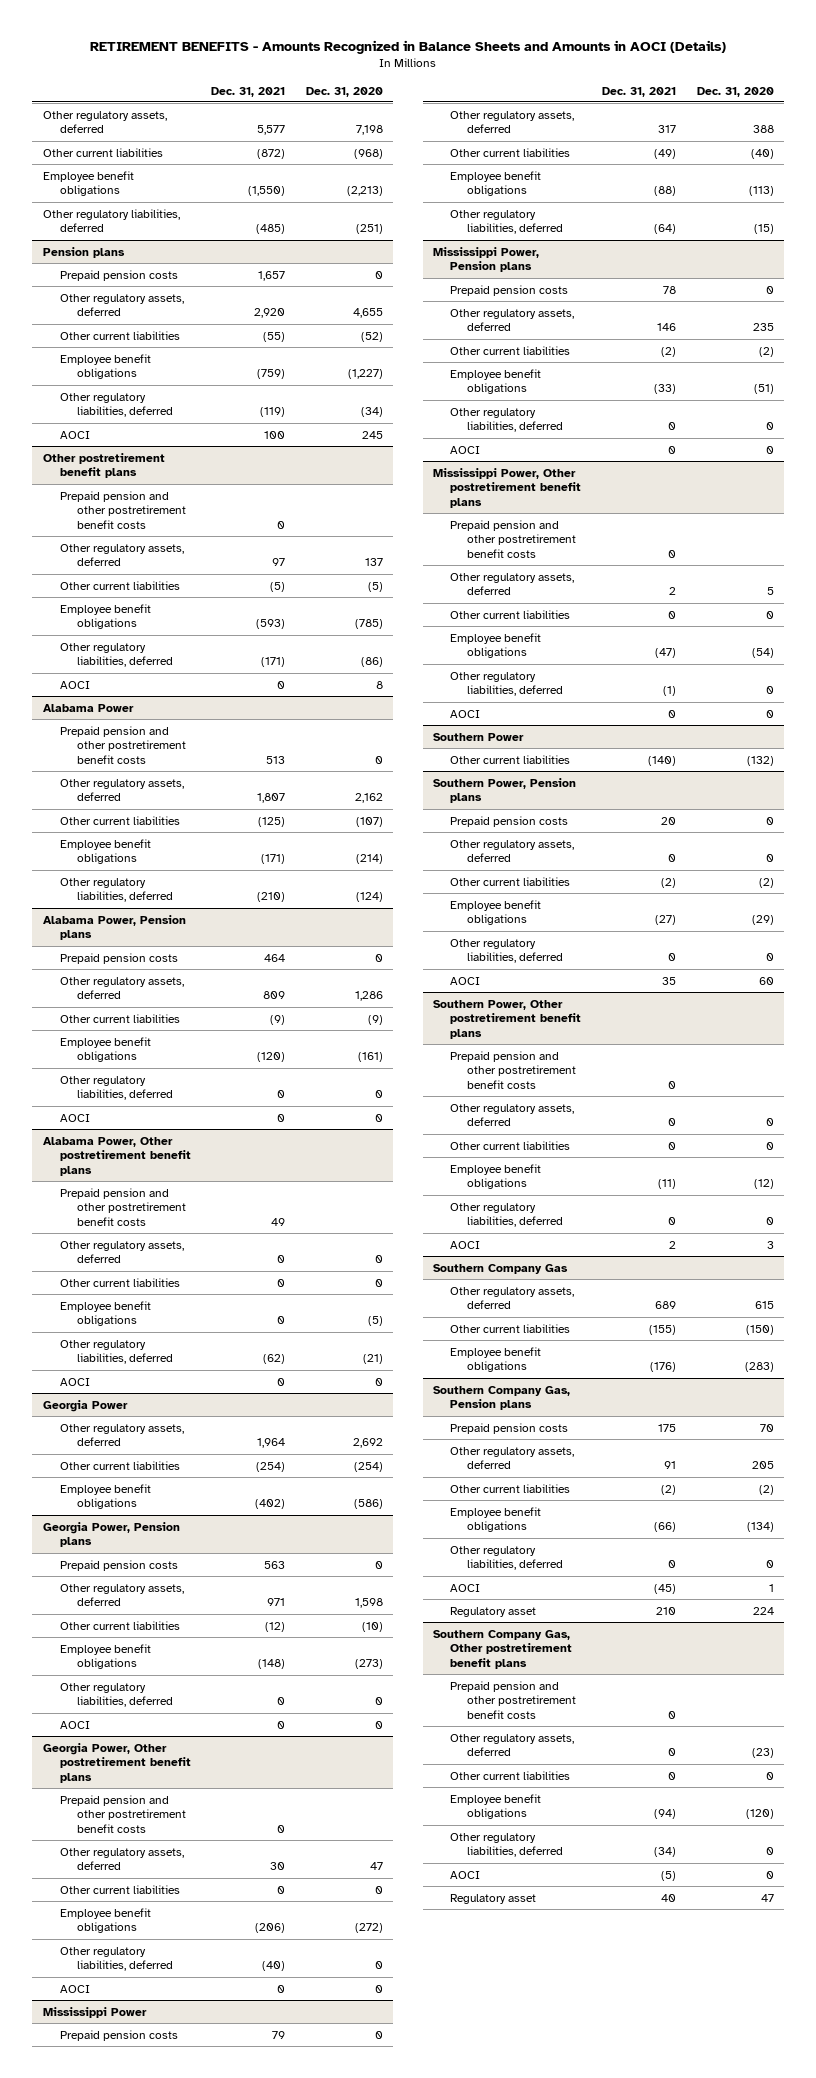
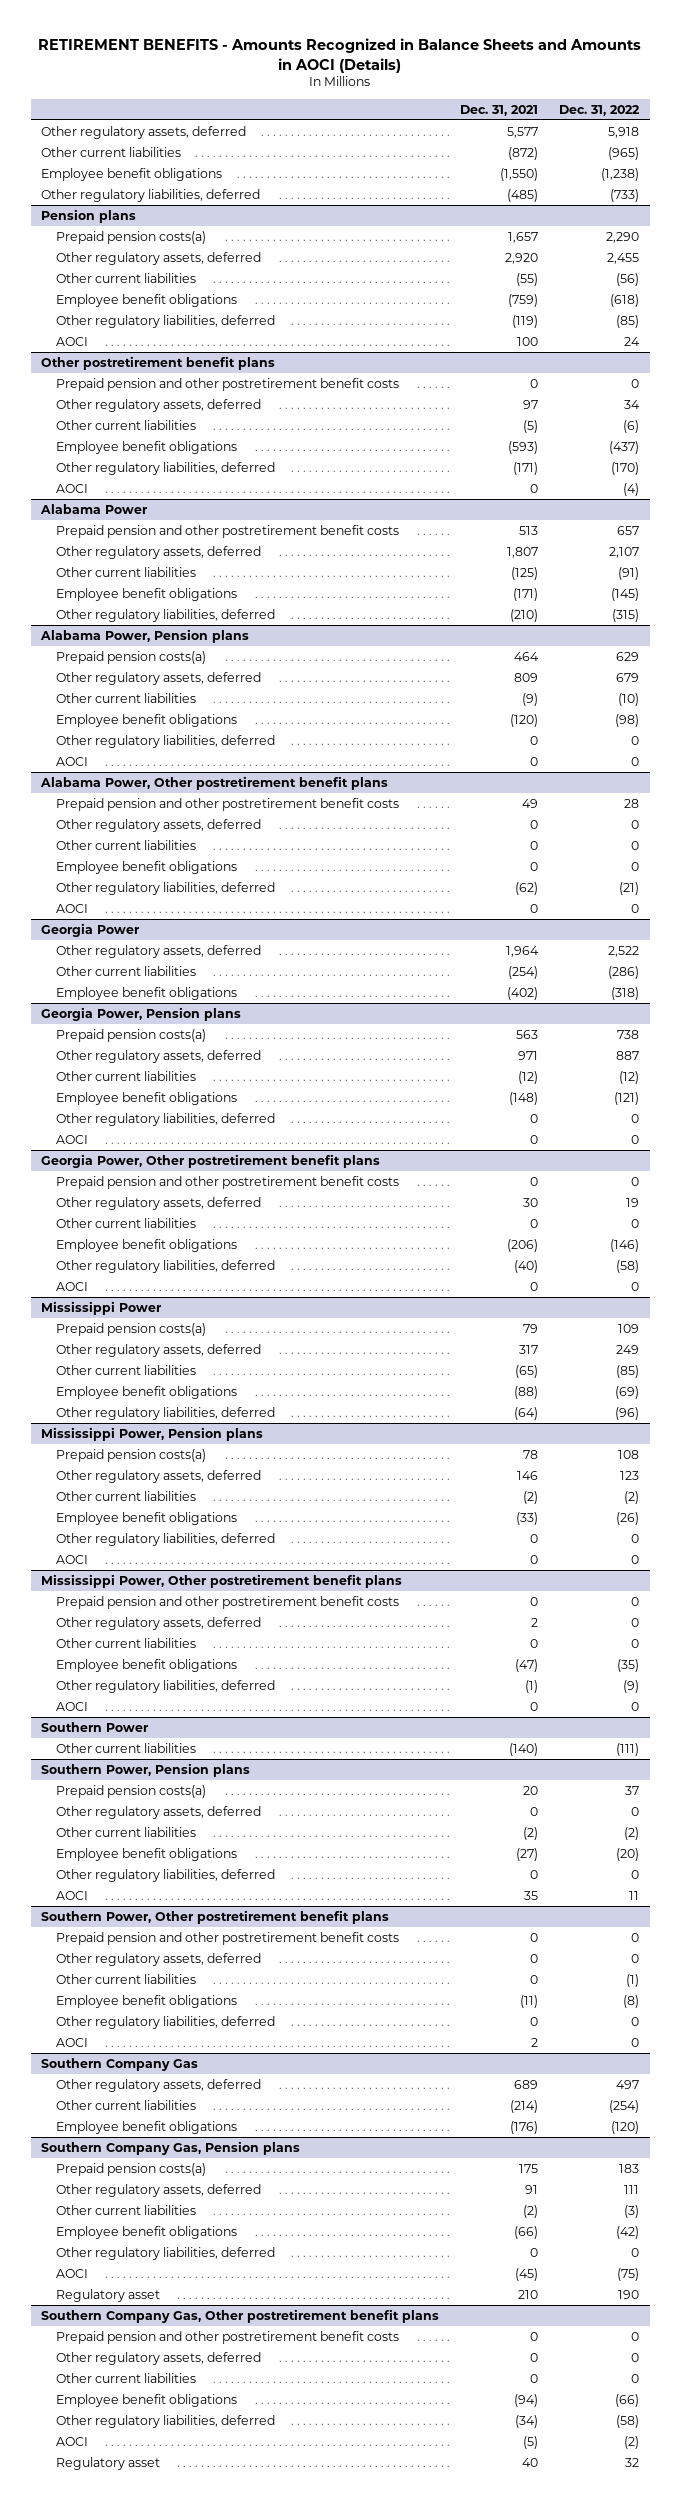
- | Dec. 31, 2021 | Dec. 31, 2020
+ | Dec. 31, 2021 | Dec. 31, 2022
@ Pension plans
- Prepaid pension costs | 1,657 | 0
+ Prepaid pension costs(a) | 1,657 | 2,290
@ Alabama Power, Pension plans
- Prepaid pension costs | 464 | 0
+ Prepaid pension costs(a) | 464 | 629
@ Georgia Power, Pension plans
- Prepaid pension costs | 563 | 0
+ Prepaid pension costs(a) | 563 | 738
@ Mississippi Power
- Prepaid pension costs | 79 | 0
+ Prepaid pension costs(a) | 79 | 109
- Other current liabilities | (49) | (40)
+ Other current liabilities | (65) | (85)
@ Mississippi Power, Pension plans
- Prepaid pension costs | 78 | 0
+ Prepaid pension costs(a) | 78 | 108
@ Southern Power, Pension plans
- Prepaid pension costs | 20 | 0
+ Prepaid pension costs(a) | 20 | 37
@ Southern Company Gas
- Other current liabilities | (155) | (150)
+ Other current liabilities | (214) | (254)
@ Southern Company Gas, Pension plans
- Prepaid pension costs | 175 | 70
+ Prepaid pension costs(a) | 175 | 183

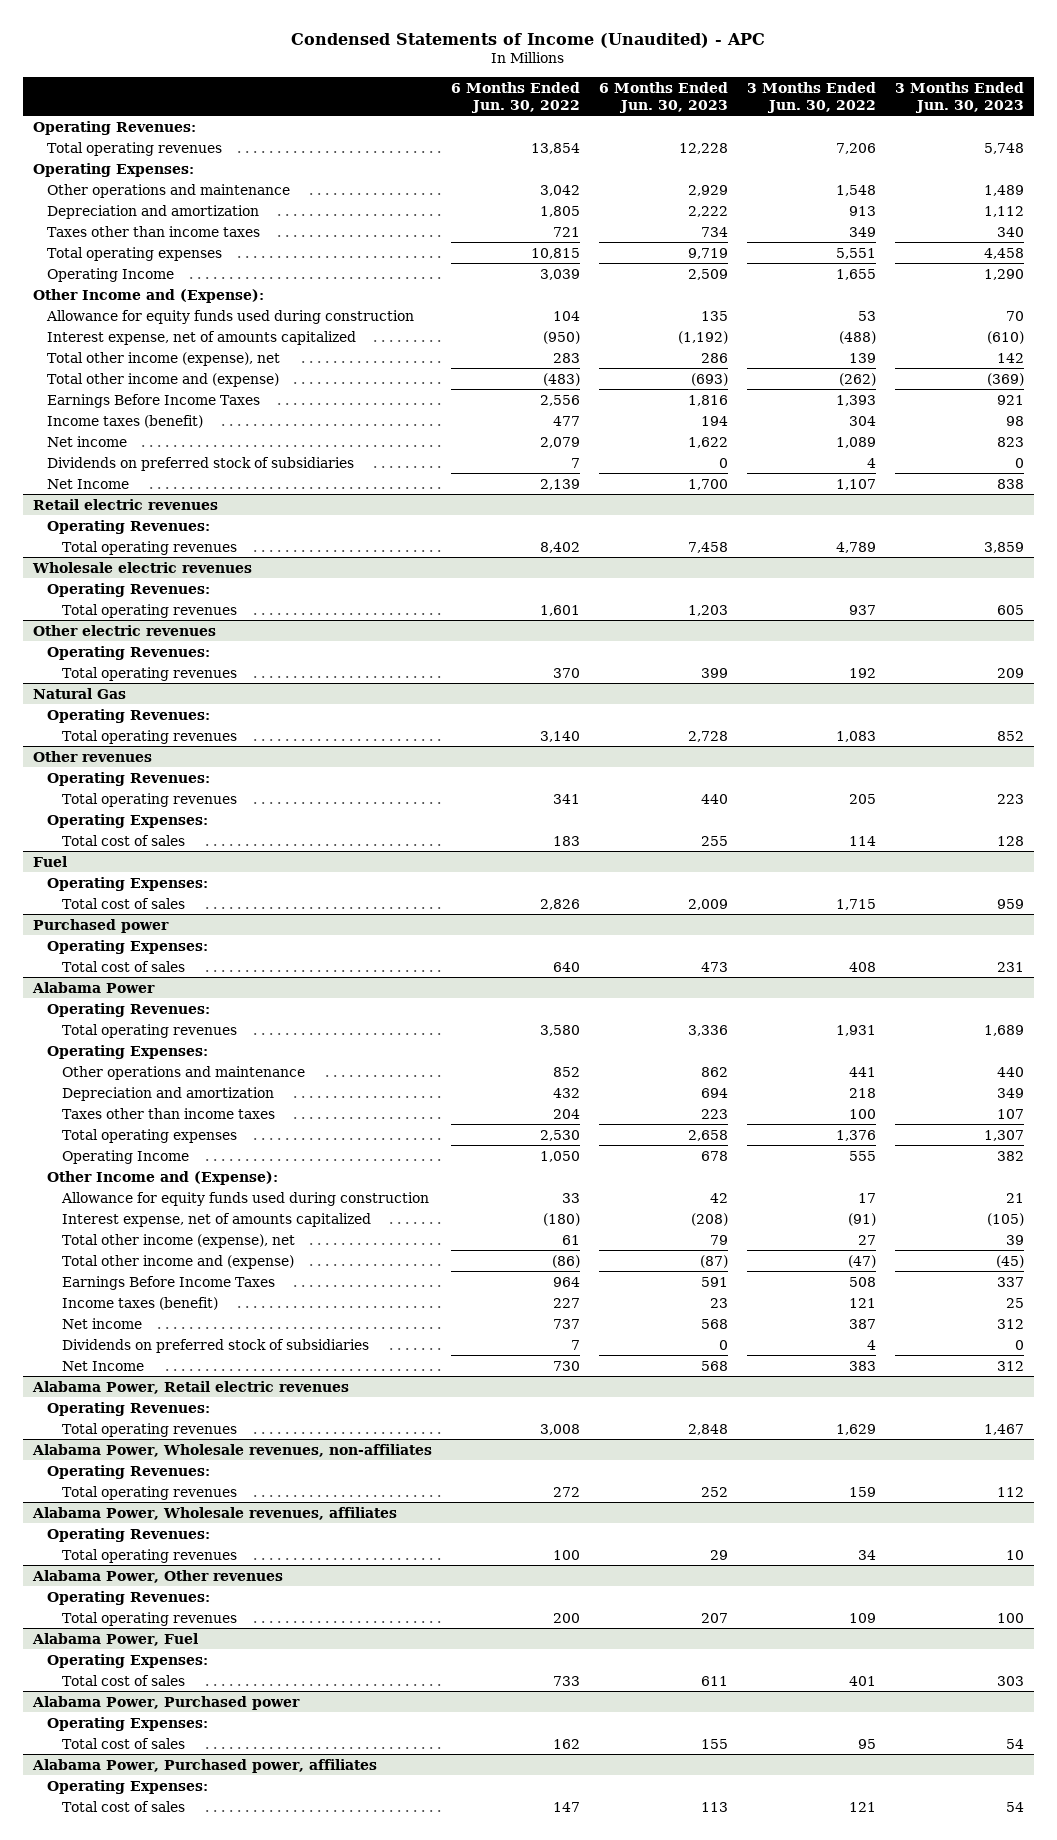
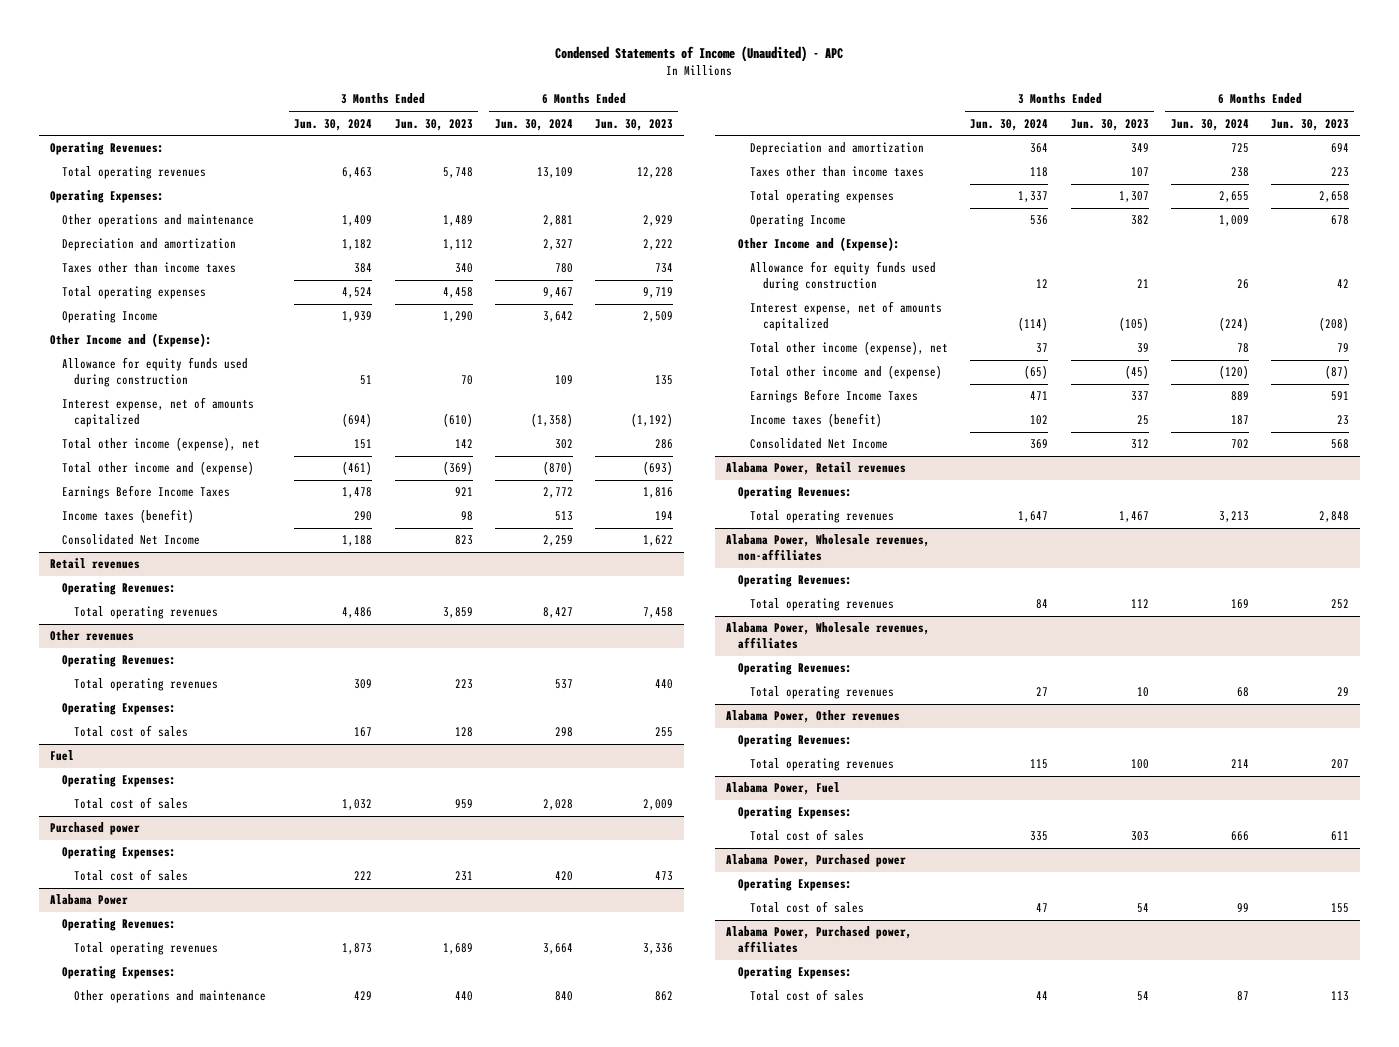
- | 6 Months Ended Jun. 30, 2022 | 6 Months Ended Jun. 30, 2023 | 3 Months Ended Jun. 30, 2022 | 3 Months Ended Jun. 30, 2023
+ | 3 Months Ended Jun. 30, 2024 | 3 Months Ended Jun. 30, 2023 | 6 Months Ended Jun. 30, 2024 | 6 Months Ended Jun. 30, 2023
- Net income | 2,079 | 1,622 | 1,089 | 823
- Dividends on preferred stock of subsidiaries | 7 | 0 | 4 | 0
- Net Income | 2,139 | 1,700 | 1,107 | 838
- Retail electric revenues
+ Consolidated Net Income | 1,188 | 823 | 2,259 | 1,622
+ Retail revenues
- Wholesale electric revenues
- Operating Revenues:
- Total operating revenues | 1,601 | 1,203 | 937 | 605
- Other electric revenues
- Operating Revenues:
- Total operating revenues | 370 | 399 | 192 | 209
- Natural Gas
- Operating Revenues:
- Total operating revenues | 3,140 | 2,728 | 1,083 | 852
@ Alabama Power
- Net income | 737 | 568 | 387 | 312
- Dividends on preferred stock of subsidiaries | 7 | 0 | 4 | 0
- Net Income | 730 | 568 | 383 | 312
- Alabama Power, Retail electric revenues
@ Alabama Power
+ Consolidated Net Income | 369 | 312 | 702 | 568
+ Alabama Power, Retail revenues

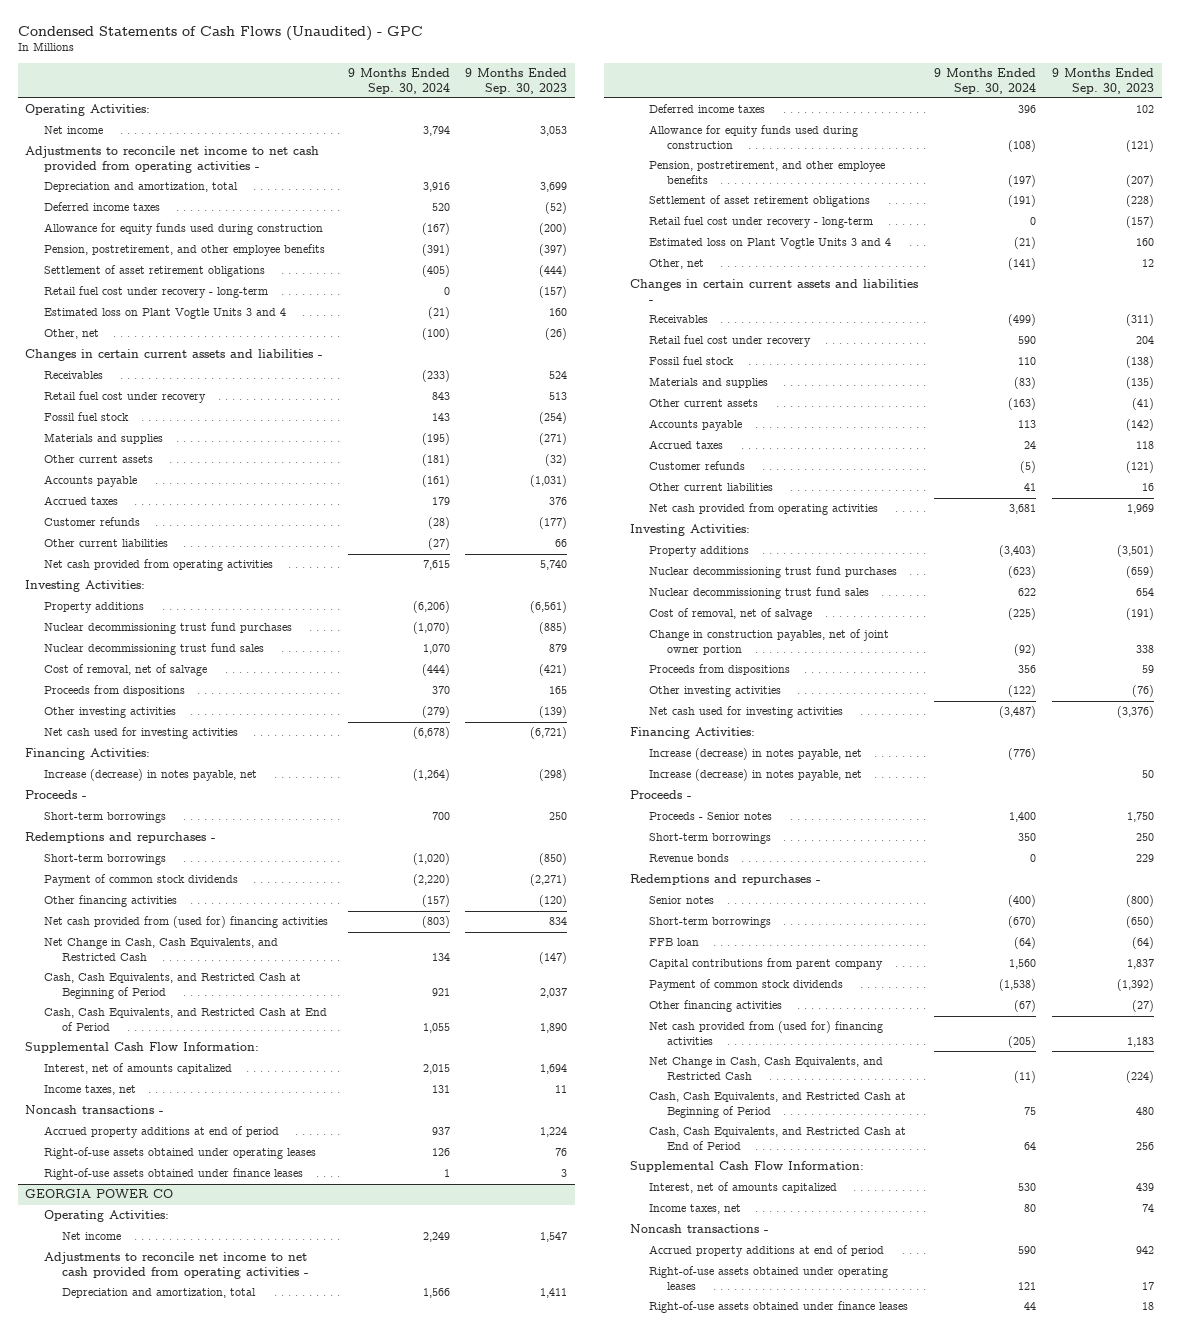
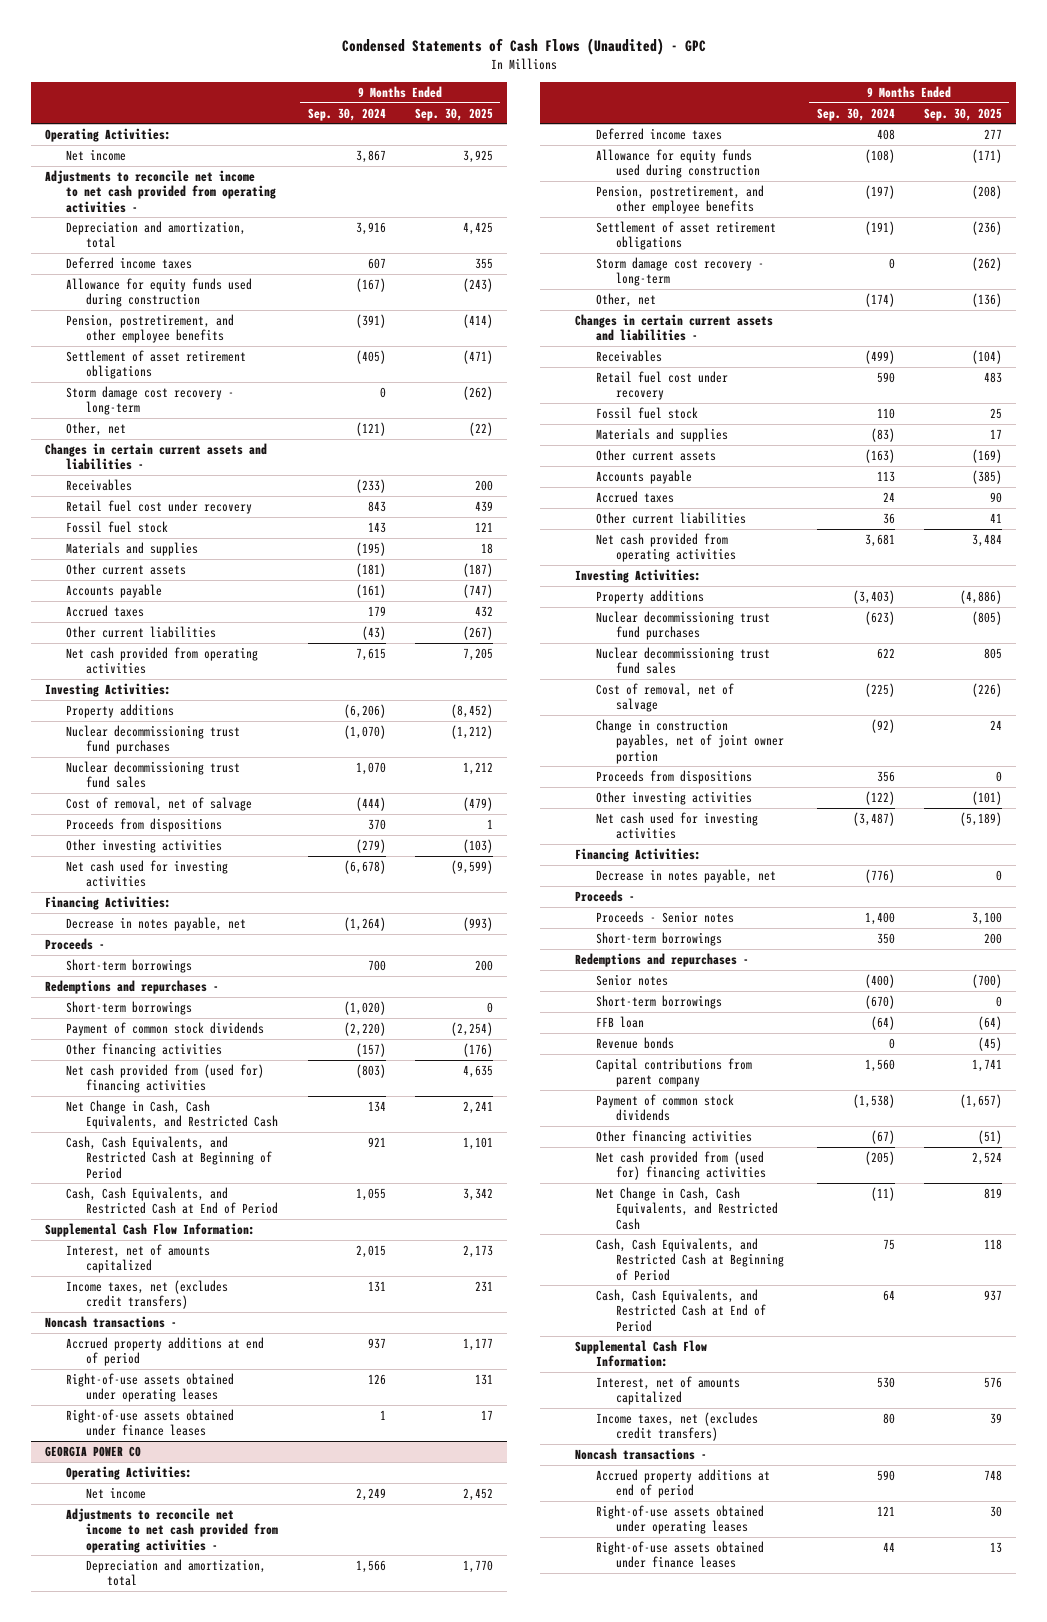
- | 9 Months Ended Sep. 30, 2024 | 9 Months Ended Sep. 30, 2023
+ | 9 Months Ended Sep. 30, 2024 | 9 Months Ended Sep. 30, 2025
- Net income | 3,794 | 3,053
+ Net income | 3,867 | 3,925
- Deferred income taxes | 520 | (52)
+ Deferred income taxes | 607 | 355
- Retail fuel cost under recovery - long-term | 0 | (157)
- Estimated loss on Plant Vogtle Units 3 and 4 | (21) | 160
- Other, net | (100) | (26)
+ Storm damage cost recovery - long-term | 0 | (262)
+ Other, net | (121) | (22)
- Customer refunds | (28) | (177)
- Other current liabilities | (27) | 66
+ Other current liabilities | (43) | (267)
- Increase (decrease) in notes payable, net | (1,264) | (298)
+ Decrease in notes payable, net | (1,264) | (993)
- Income taxes, net | 131 | 11
+ Income taxes, net (excludes credit transfers) | 131 | 231
@ GEORGIA POWER CO
- Deferred income taxes | 396 | 102
+ Deferred income taxes | 408 | 277
- Retail fuel cost under recovery - long-term | 0 | (157)
- Estimated loss on Plant Vogtle Units 3 and 4 | (21) | 160
- Other, net | (141) | 12
+ Storm damage cost recovery - long-term | 0 | (262)
+ Other, net | (174) | (136)
- Customer refunds | (5) | (121)
- Other current liabilities | 41 | 16
+ Other current liabilities | 36 | 41
- Increase (decrease) in notes payable, net | (776) |
- Increase (decrease) in notes payable, net | | 50
+ Decrease in notes payable, net | (776) | 0
moved down: Revenue bonds | 0 | (45)
- Income taxes, net | 80 | 74
+ Income taxes, net (excludes credit transfers) | 80 | 39

